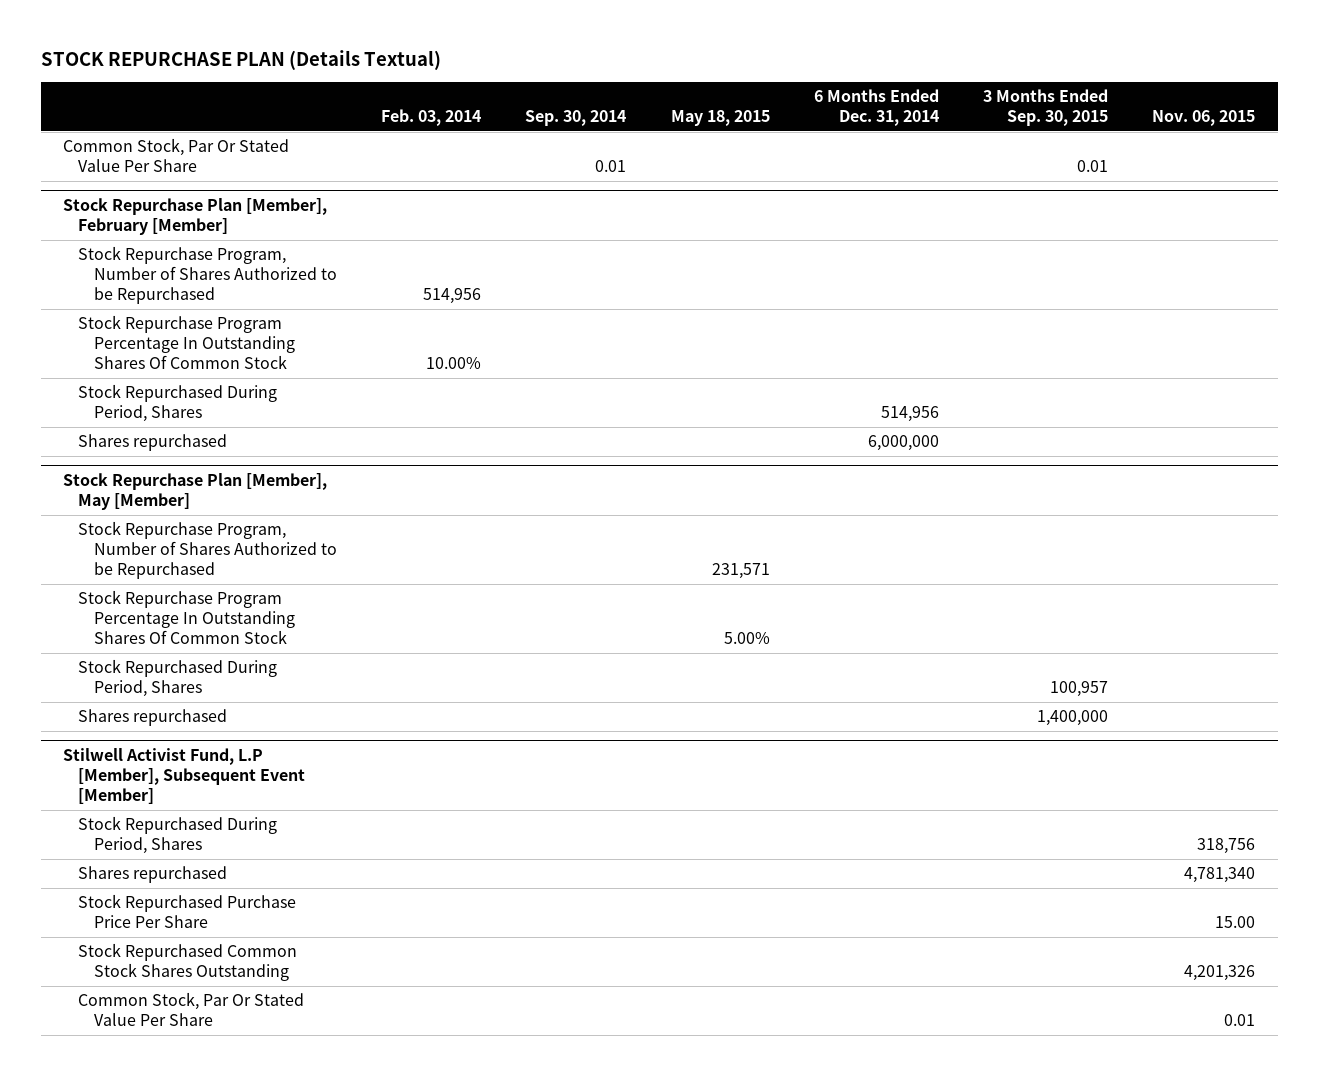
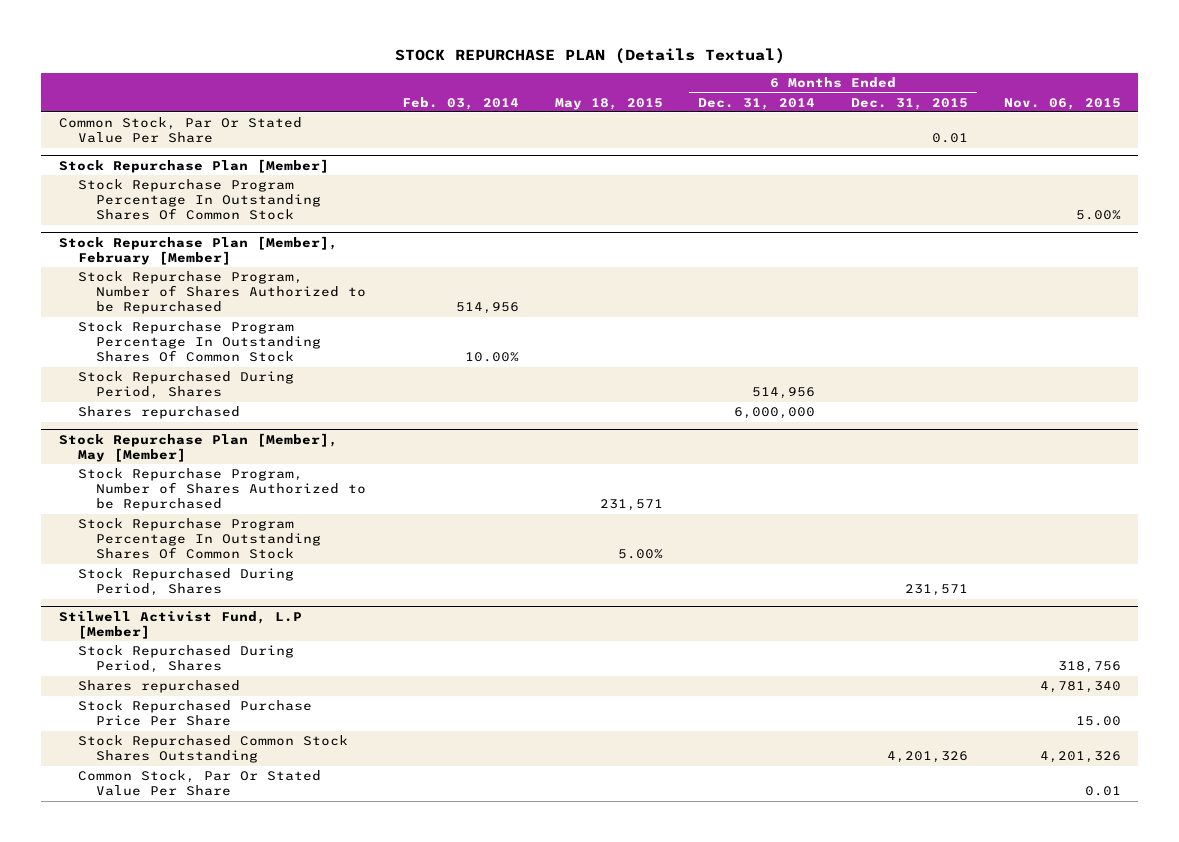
- | Feb. 03, 2014 | Sep. 30, 2014 | May 18, 2015 | 6 Months Ended Dec. 31, 2014 | 3 Months Ended Sep. 30, 2015 | Nov. 06, 2015
+ | Feb. 03, 2014 | May 18, 2015 | 6 Months Ended Dec. 31, 2014 | 6 Months Ended Dec. 31, 2015 | Nov. 06, 2015
+ Stock Repurchase Plan [Member]
+ Stock Repurchase Program Percentage In Outstanding Shares Of Common Stock | | | | | 5.00%
@ Stock Repurchase Plan [Member], May [Member]
- Shares repurchased | | | | | 1,400,000 |
- Stilwell Activist Fund, L.P [Member], Subsequent Event [Member]
+ Stilwell Activist Fund, L.P [Member]

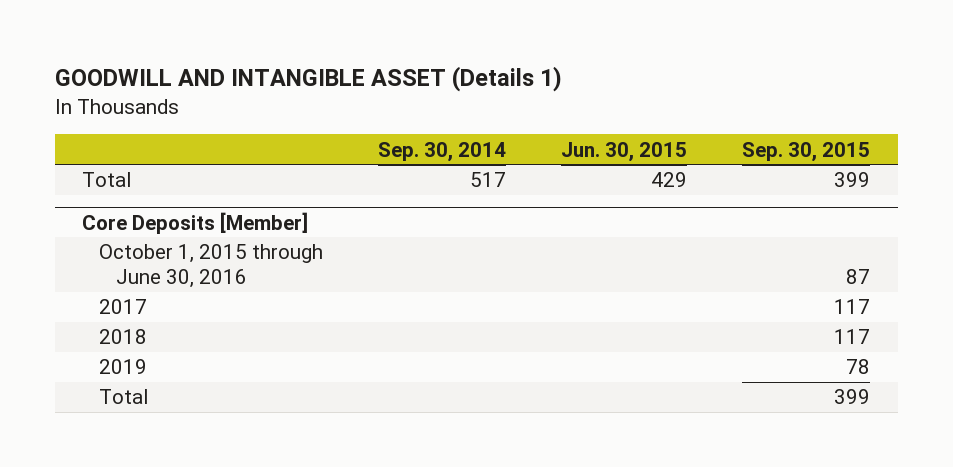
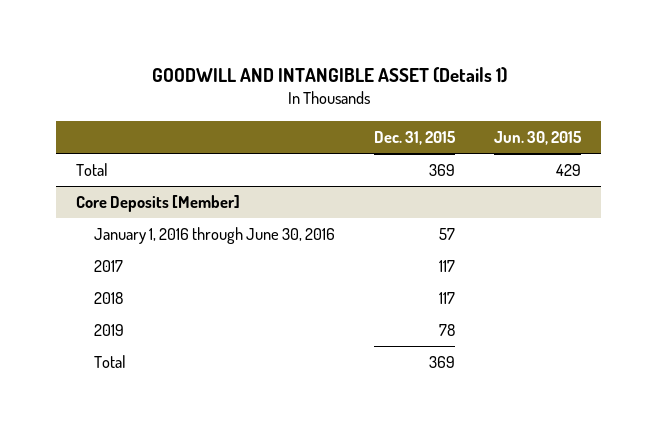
- | Sep. 30, 2014 | Jun. 30, 2015 | Sep. 30, 2015
+ | Dec. 31, 2015 | Jun. 30, 2015
@ Core Deposits [Member]
- October 1, 2015 through June 30, 2016 | | | 87
+ January 1, 2016 through June 30, 2016 | 57 |

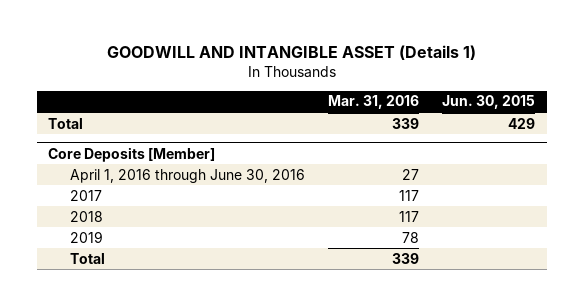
- | Dec. 31, 2015 | Jun. 30, 2015
+ | Mar. 31, 2016 | Jun. 30, 2015
@ Core Deposits [Member]
- January 1, 2016 through June 30, 2016 | 57 |
+ April 1, 2016 through June 30, 2016 | 27 |

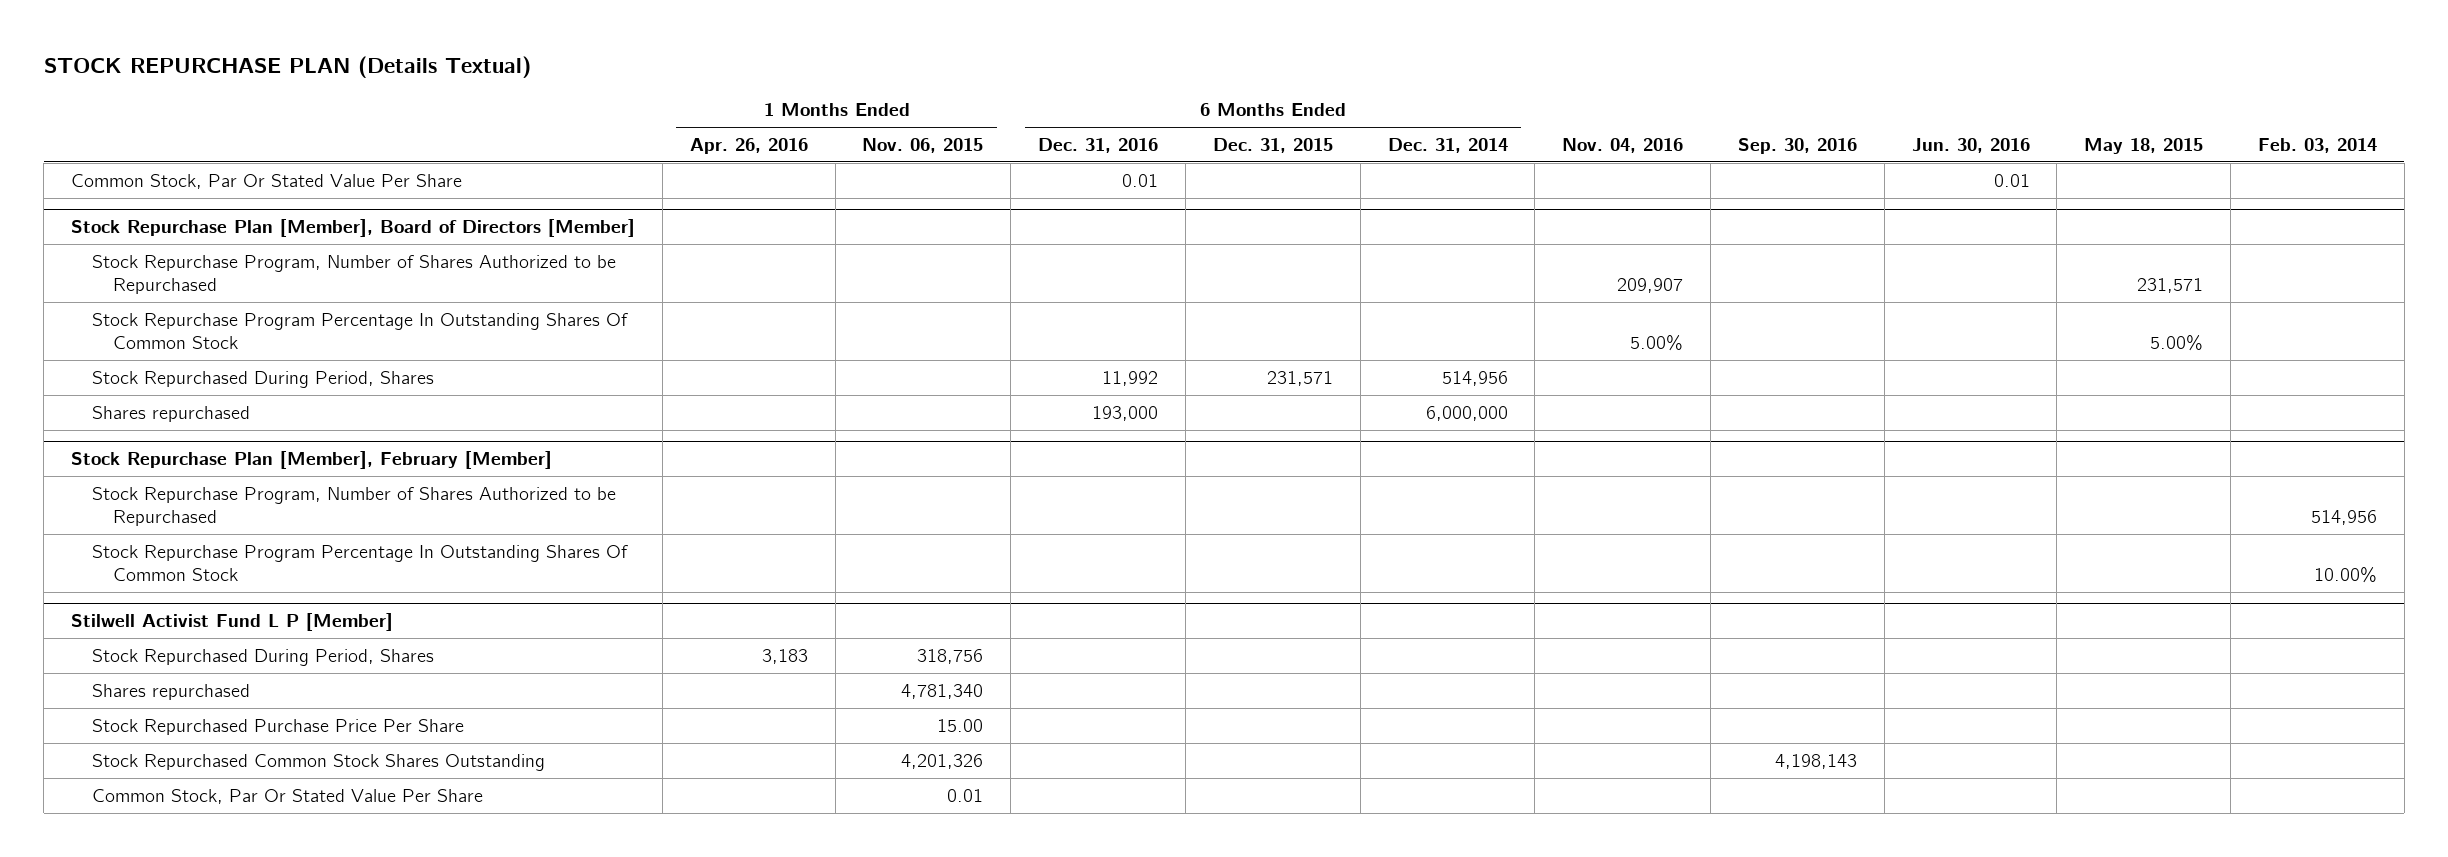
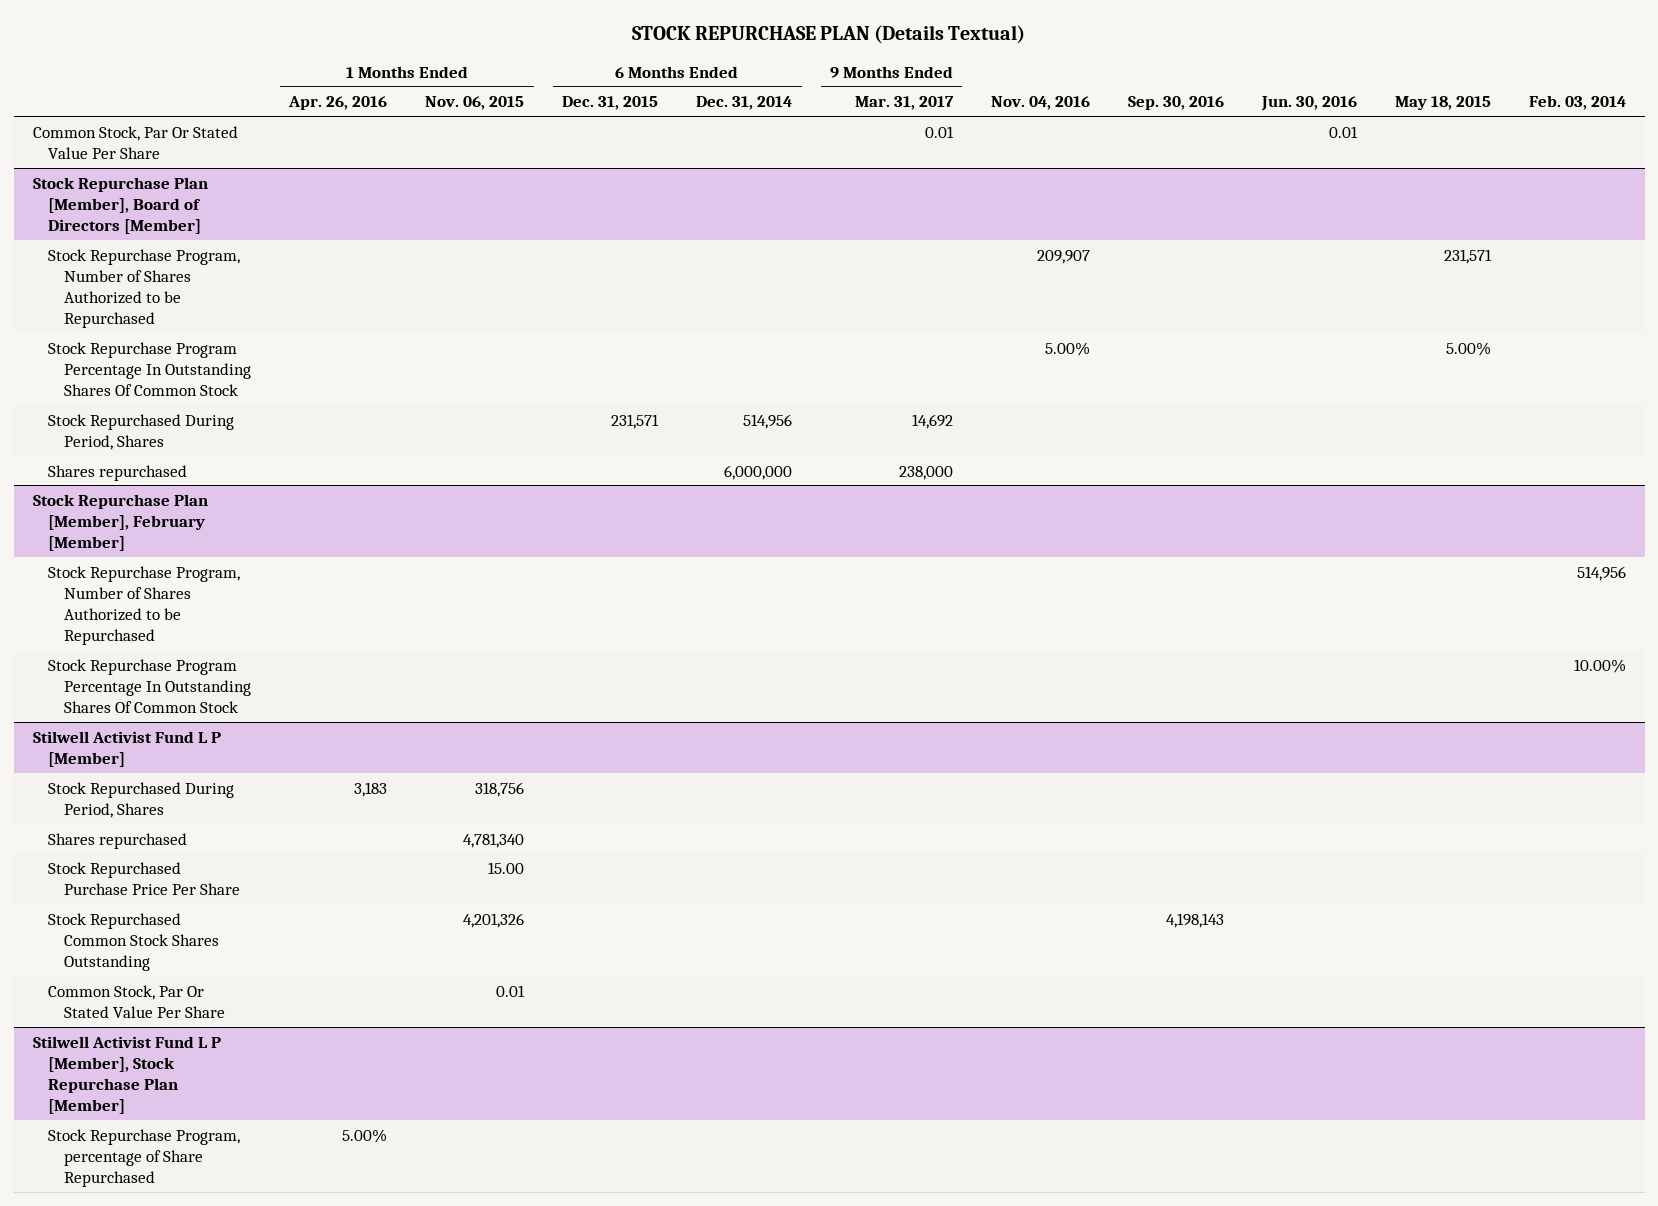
- | 1 Months Ended Apr. 26, 2016 | 1 Months Ended Nov. 06, 2015 | 6 Months Ended Dec. 31, 2016 | 6 Months Ended Dec. 31, 2015 | 6 Months Ended Dec. 31, 2014 | Nov. 04, 2016 | Sep. 30, 2016 | Jun. 30, 2016 | May 18, 2015 | Feb. 03, 2014
+ | 1 Months Ended Apr. 26, 2016 | 1 Months Ended Nov. 06, 2015 | 6 Months Ended Dec. 31, 2015 | 6 Months Ended Dec. 31, 2014 | 9 Months Ended Mar. 31, 2017 | Nov. 04, 2016 | Sep. 30, 2016 | Jun. 30, 2016 | May 18, 2015 | Feb. 03, 2014
+ Stilwell Activist Fund L P [Member], Stock Repurchase Plan [Member]
+ Stock Repurchase Program, percentage of Share Repurchased | 5.00% | | | | | | | | |

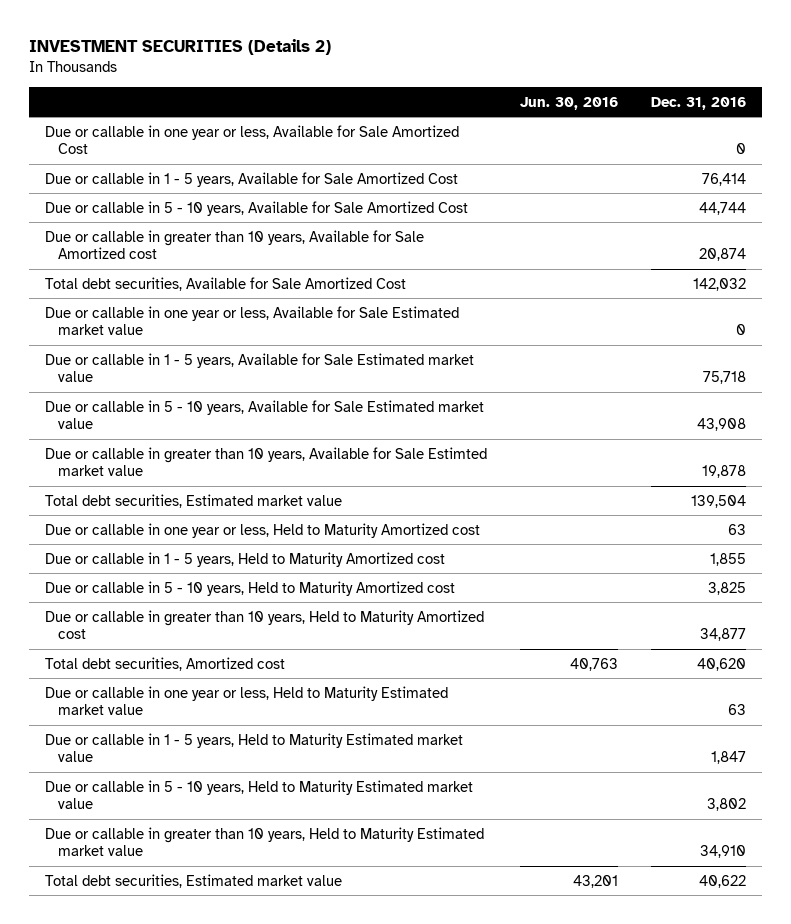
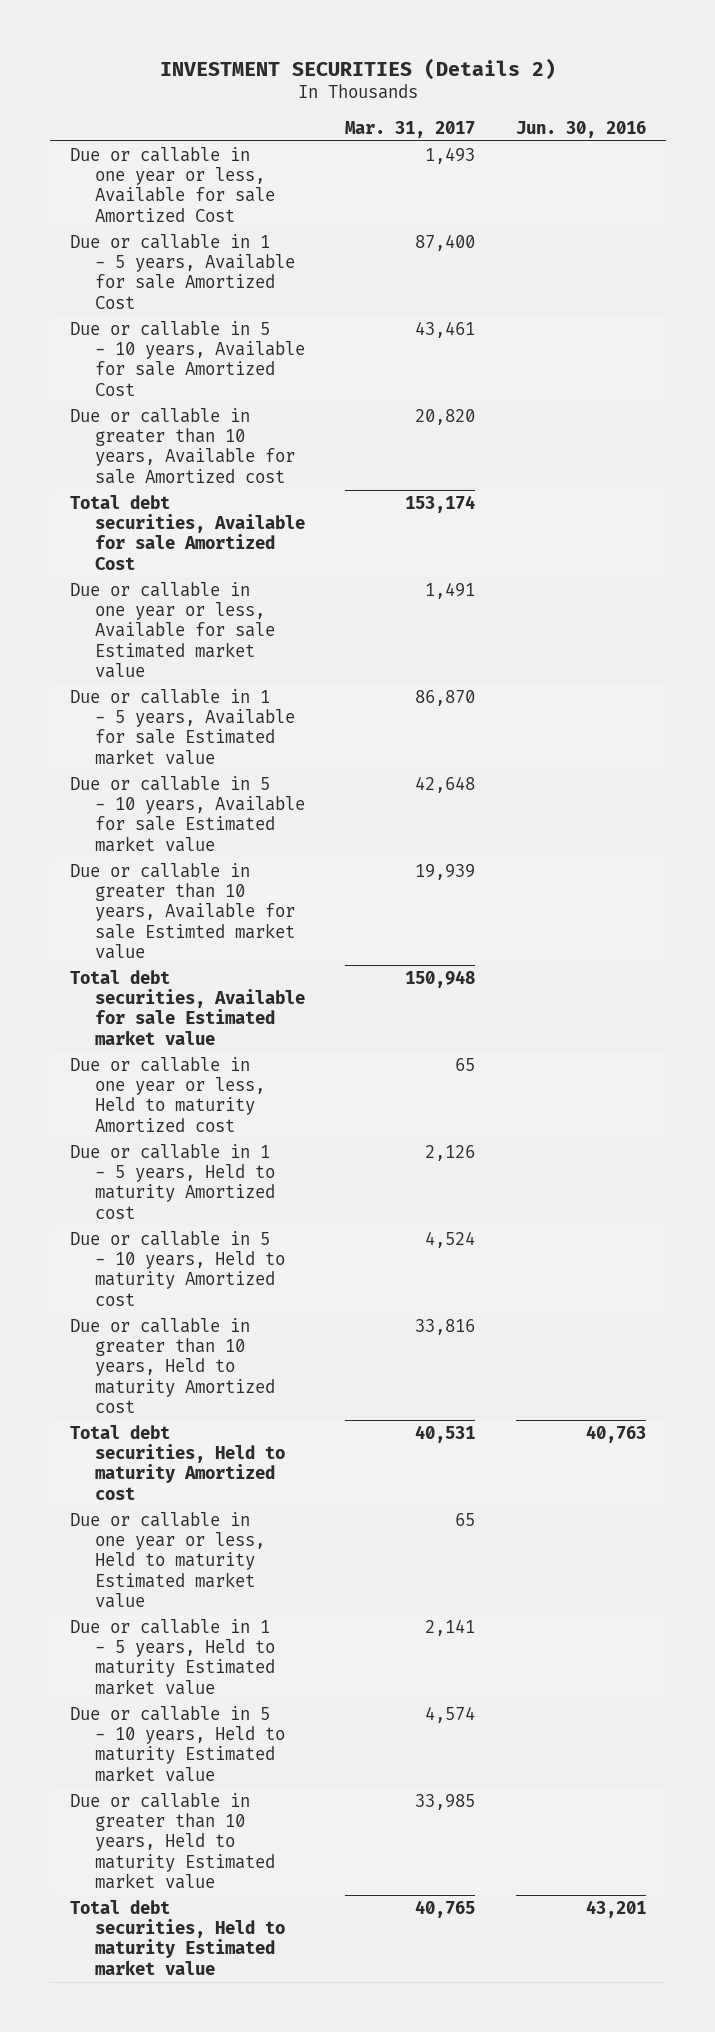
- | Jun. 30, 2016 | Dec. 31, 2016
+ | Mar. 31, 2017 | Jun. 30, 2016
- Due or callable in one year or less, Available for Sale Amortized Cost | | 0
- Due or callable in 1 - 5 years, Available for Sale Amortized Cost | | 76,414
- Due or callable in 5 - 10 years, Available for Sale Amortized Cost | | 44,744
- Due or callable in greater than 10 years, Available for Sale Amortized cost | | 20,874
- Total debt securities, Available for Sale Amortized Cost | | 142,032
- Due or callable in one year or less, Available for Sale Estimated market value | | 0
- Due or callable in 1 - 5 years, Available for Sale Estimated market value | | 75,718
- Due or callable in 5 - 10 years, Available for Sale Estimated market value | | 43,908
- Due or callable in greater than 10 years, Available for Sale Estimted market value | | 19,878
- Total debt securities, Estimated market value | | 139,504
- Due or callable in one year or less, Held to Maturity Amortized cost | | 63
- Due or callable in 1 - 5 years, Held to Maturity Amortized cost | | 1,855
- Due or callable in 5 - 10 years, Held to Maturity Amortized cost | | 3,825
- Due or callable in greater than 10 years, Held to Maturity Amortized cost | | 34,877
- Total debt securities, Amortized cost | 40,763 | 40,620
- Due or callable in one year or less, Held to Maturity Estimated market value | | 63
- Due or callable in 1 - 5 years, Held to Maturity Estimated market value | | 1,847
- Due or callable in 5 - 10 years, Held to Maturity Estimated market value | | 3,802
- Due or callable in greater than 10 years, Held to Maturity Estimated market value | | 34,910
- Total debt securities, Estimated market value | 43,201 | 40,622
+ Due or callable in one year or less, Available for sale Amortized Cost | 1,493 |
+ Due or callable in 1 - 5 years, Available for sale Amortized Cost | 87,400 |
+ Due or callable in 5 - 10 years, Available for sale Amortized Cost | 43,461 |
+ Due or callable in greater than 10 years, Available for sale Amortized cost | 20,820 |
+ Total debt securities, Available for sale Amortized Cost | 153,174 |
+ Due or callable in one year or less, Available for sale Estimated market value | 1,491 |
+ Due or callable in 1 - 5 years, Available for sale Estimated market value | 86,870 |
+ Due or callable in 5 - 10 years, Available for sale Estimated market value | 42,648 |
+ Due or callable in greater than 10 years, Available for sale Estimted market value | 19,939 |
+ Total debt securities, Available for sale Estimated market value | 150,948 |
+ Due or callable in one year or less, Held to maturity Amortized cost | 65 |
+ Due or callable in 1 - 5 years, Held to maturity Amortized cost | 2,126 |
+ Due or callable in 5 - 10 years, Held to maturity Amortized cost | 4,524 |
+ Due or callable in greater than 10 years, Held to maturity Amortized cost | 33,816 |
+ Total debt securities, Held to maturity Amortized cost | 40,531 | 40,763
+ Due or callable in one year or less, Held to maturity Estimated market value | 65 |
+ Due or callable in 1 - 5 years, Held to maturity Estimated market value | 2,141 |
+ Due or callable in 5 - 10 years, Held to maturity Estimated market value | 4,574 |
+ Due or callable in greater than 10 years, Held to maturity Estimated market value | 33,985 |
+ Total debt securities, Held to maturity Estimated market value | 40,765 | 43,201

